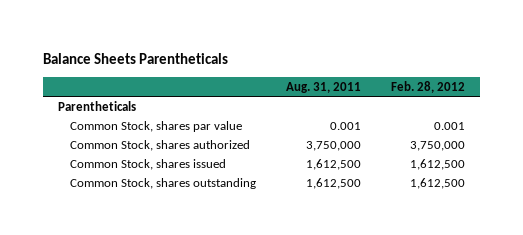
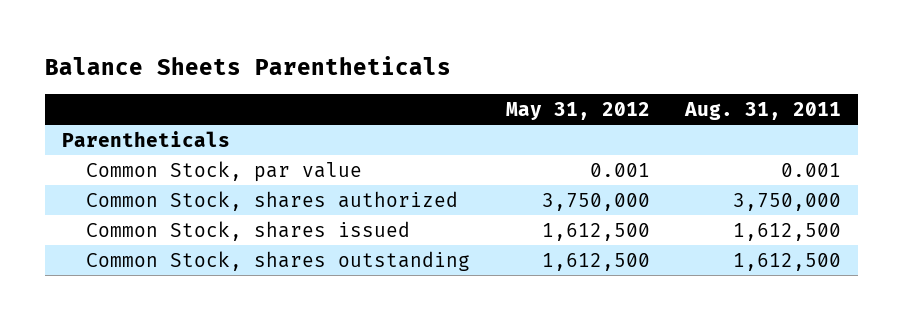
- | Aug. 31, 2011 | Feb. 28, 2012
+ | May 31, 2012 | Aug. 31, 2011
- Common Stock, shares par value | 0.001 | 0.001
+ Common Stock, par value | 0.001 | 0.001

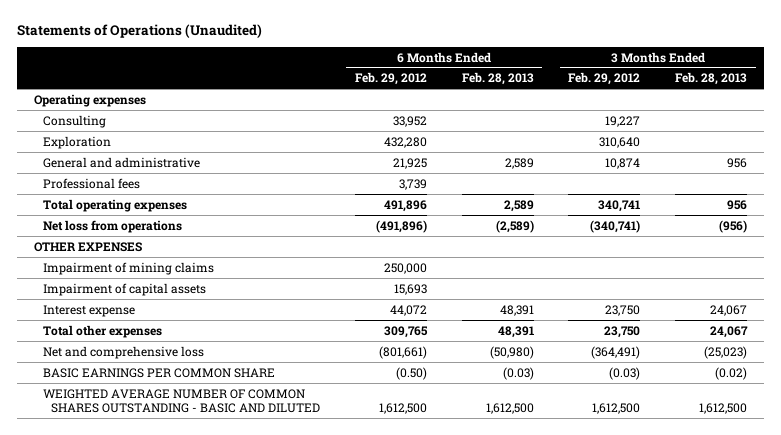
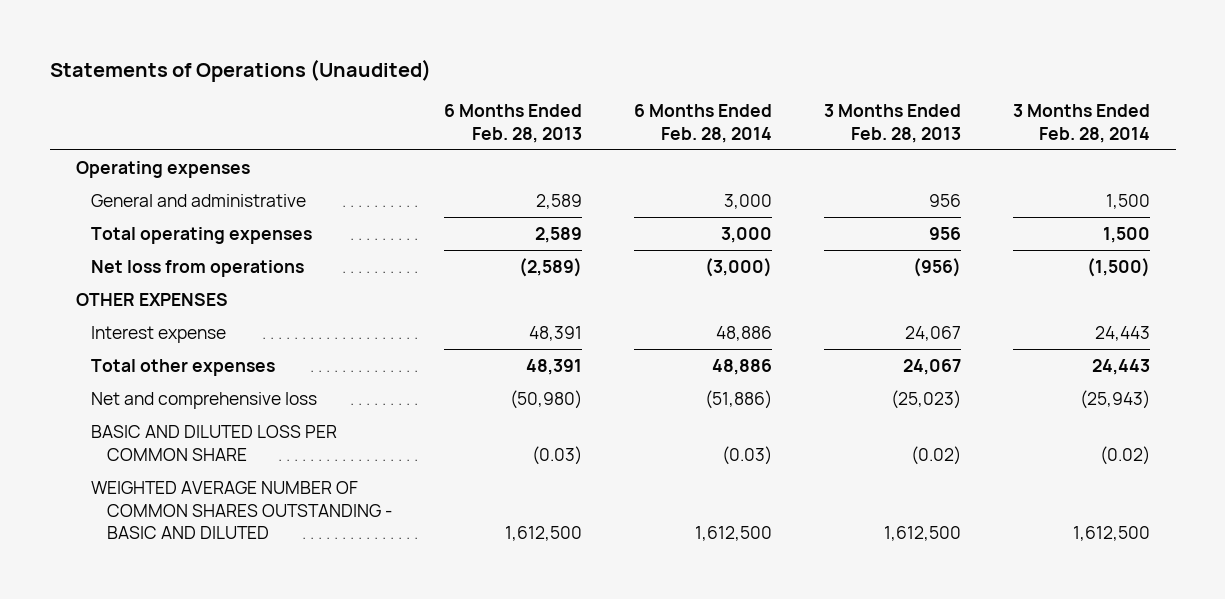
- | 6 Months Ended Feb. 29, 2012 | 6 Months Ended Feb. 28, 2013 | 3 Months Ended Feb. 29, 2012 | 3 Months Ended Feb. 28, 2013
+ | 6 Months Ended Feb. 28, 2013 | 6 Months Ended Feb. 28, 2014 | 3 Months Ended Feb. 28, 2013 | 3 Months Ended Feb. 28, 2014
- Consulting | 33,952 | | 19,227 |
- Exploration | 432,280 | | 310,640 |
- Professional fees | 3,739 | | |
- Impairment of mining claims | 250,000 | | |
- Impairment of capital assets | 15,693 | | |
- BASIC EARNINGS PER COMMON SHARE | (0.50) | (0.03) | (0.03) | (0.02)
+ BASIC AND DILUTED LOSS PER COMMON SHARE | (0.03) | (0.03) | (0.02) | (0.02)

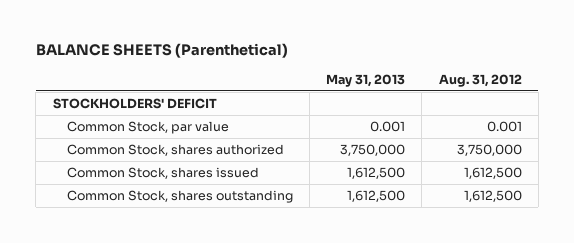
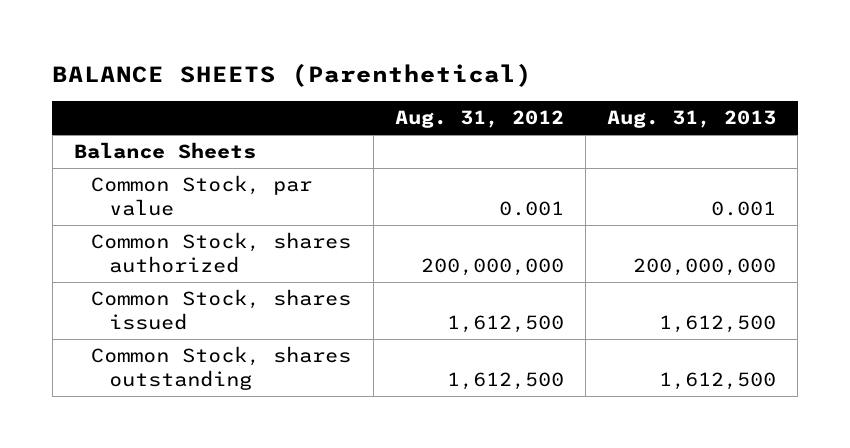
- | May 31, 2013 | Aug. 31, 2012
+ | Aug. 31, 2012 | Aug. 31, 2013
- STOCKHOLDERS' DEFICIT
+ Balance Sheets
- Common Stock, shares authorized | 3,750,000 | 3,750,000
+ Common Stock, shares authorized | 200,000,000 | 200,000,000

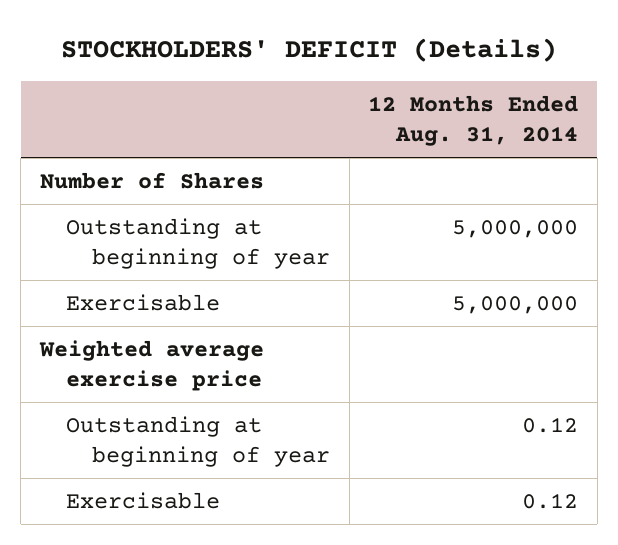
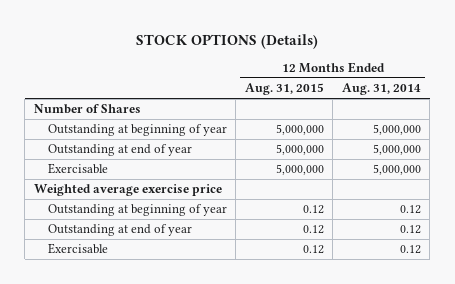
- STOCKHOLDERS' DEFICIT (Details)
+ STOCK OPTIONS (Details)
- | 12 Months Ended Aug. 31, 2014
+ | 12 Months Ended Aug. 31, 2015 | 12 Months Ended Aug. 31, 2014
+ Outstanding at end of year | 5,000,000 | 5,000,000
+ Outstanding at end of year | 0.12 | 0.12

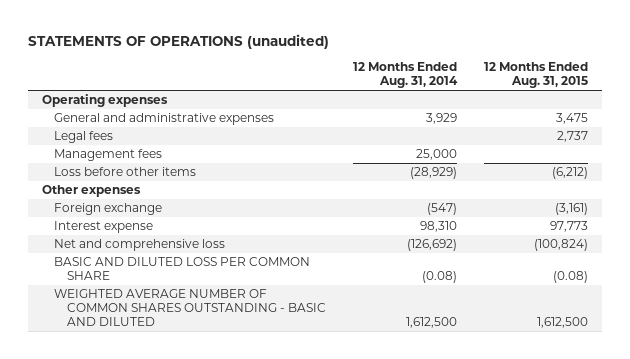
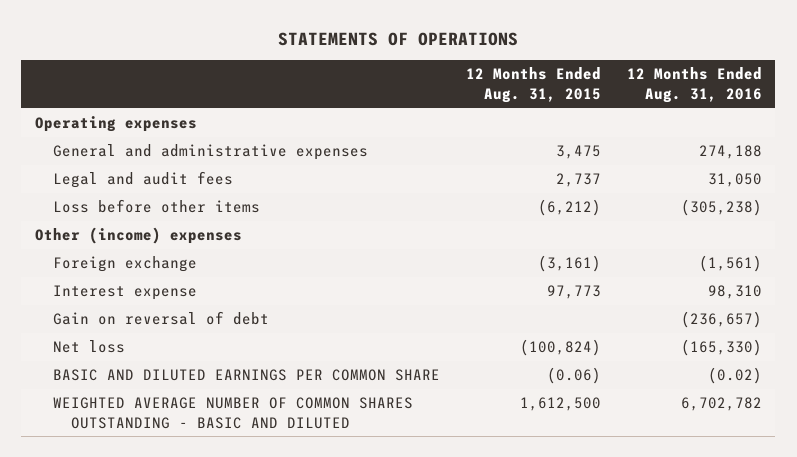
- STATEMENTS OF OPERATIONS (unaudited)
+ STATEMENTS OF OPERATIONS
- | 12 Months Ended Aug. 31, 2014 | 12 Months Ended Aug. 31, 2015
+ | 12 Months Ended Aug. 31, 2015 | 12 Months Ended Aug. 31, 2016
- Legal fees | | 2,737
- Management fees | 25,000 |
+ Legal and audit fees | 2,737 | 31,050
- Other expenses
+ Other (income) expenses
- Net and comprehensive loss | (126,692) | (100,824)
- BASIC AND DILUTED LOSS PER COMMON SHARE | (0.08) | (0.08)
+ Gain on reversal of debt | | (236,657)
+ Net loss | (100,824) | (165,330)
+ BASIC AND DILUTED EARNINGS PER COMMON SHARE | (0.06) | (0.02)

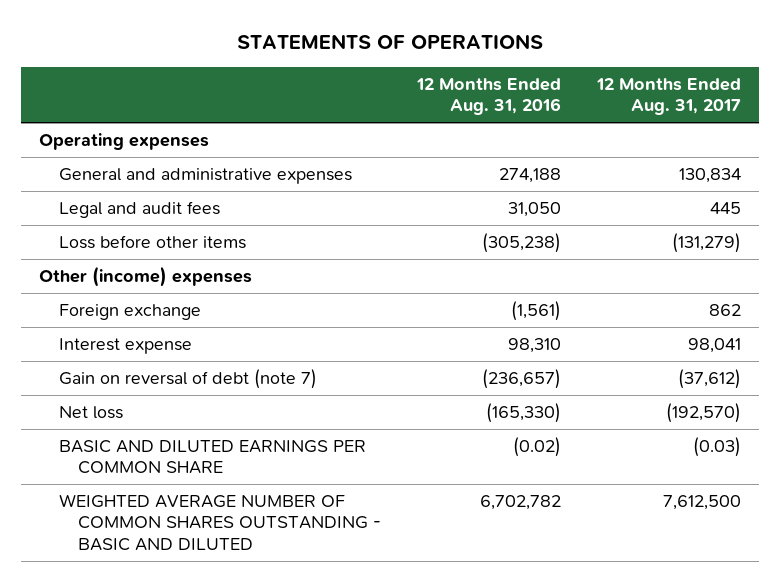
- | 12 Months Ended Aug. 31, 2015 | 12 Months Ended Aug. 31, 2016
+ | 12 Months Ended Aug. 31, 2016 | 12 Months Ended Aug. 31, 2017
- Gain on reversal of debt | | (236,657)
+ Gain on reversal of debt (note 7) | (236,657) | (37,612)

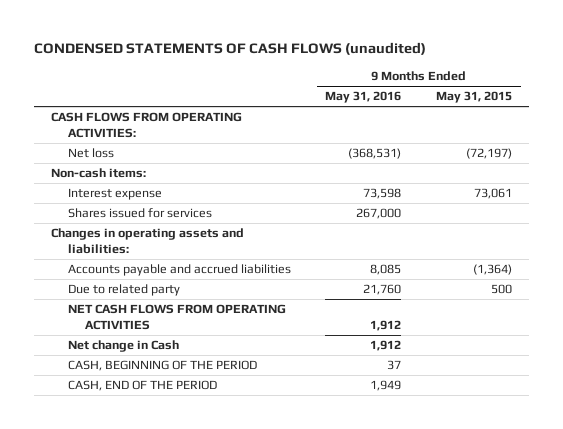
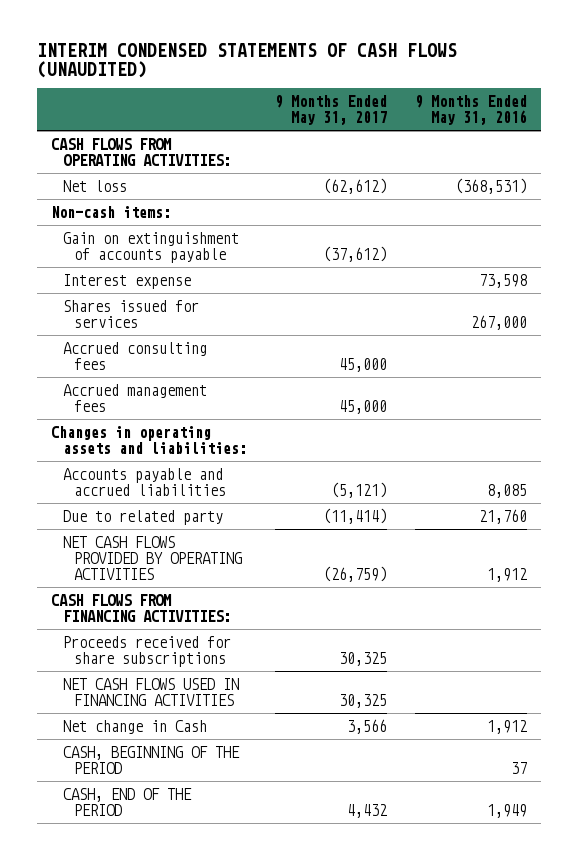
- CONDENSED STATEMENTS OF CASH FLOWS (unaudited)
+ INTERIM CONDENSED STATEMENTS OF CASH FLOWS (UNAUDITED)
- | 9 Months Ended May 31, 2016 | 9 Months Ended May 31, 2015
+ | 9 Months Ended May 31, 2017 | 9 Months Ended May 31, 2016
+ Gain on extinguishment of accounts payable | (37,612) |
+ Accrued consulting fees | 45,000 |
+ Accrued management fees | 45,000 |
- NET CASH FLOWS FROM OPERATING ACTIVITIES | 1,912 |
+ NET CASH FLOWS PROVIDED BY OPERATING ACTIVITIES | (26,759) | 1,912
+ CASH FLOWS FROM FINANCING ACTIVITIES:
+ Proceeds received for share subscriptions | 30,325 |
+ NET CASH FLOWS USED IN FINANCING ACTIVITIES | 30,325 |

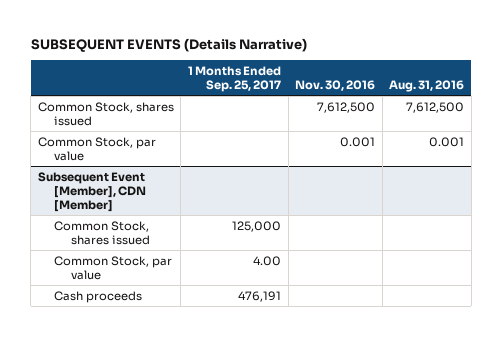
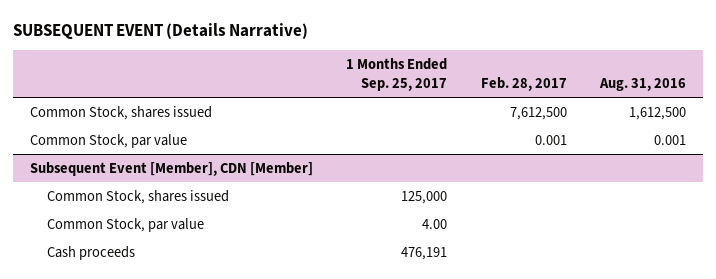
- SUBSEQUENT EVENTS (Details Narrative)
+ SUBSEQUENT EVENT (Details Narrative)
- | 1 Months Ended Sep. 25, 2017 | Nov. 30, 2016 | Aug. 31, 2016
+ | 1 Months Ended Sep. 25, 2017 | Feb. 28, 2017 | Aug. 31, 2016
- Common Stock, shares issued | | 7,612,500 | 7,612,500
+ Common Stock, shares issued | | 7,612,500 | 1,612,500

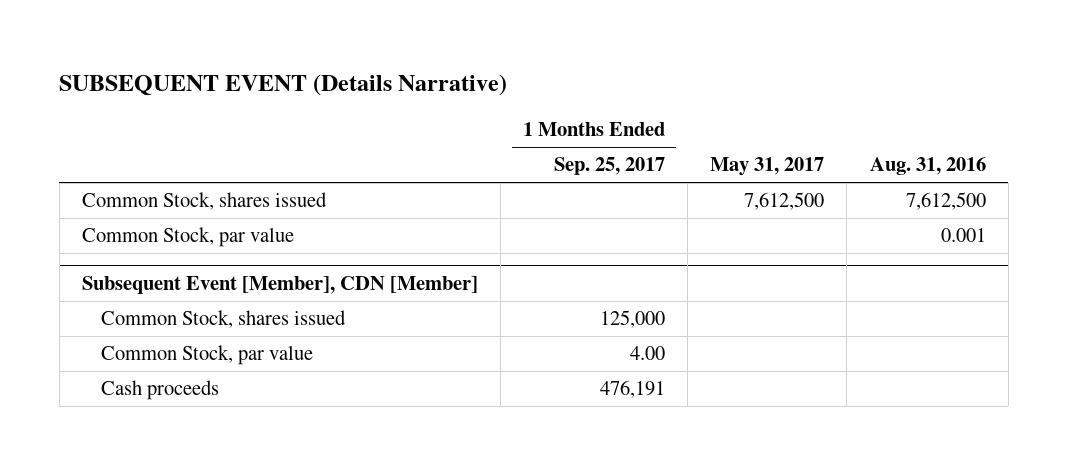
- | 1 Months Ended Sep. 25, 2017 | Feb. 28, 2017 | Aug. 31, 2016
+ | 1 Months Ended Sep. 25, 2017 | May 31, 2017 | Aug. 31, 2016
- Common Stock, shares issued | | 7,612,500 | 1,612,500
+ Common Stock, shares issued | | 7,612,500 | 7,612,500

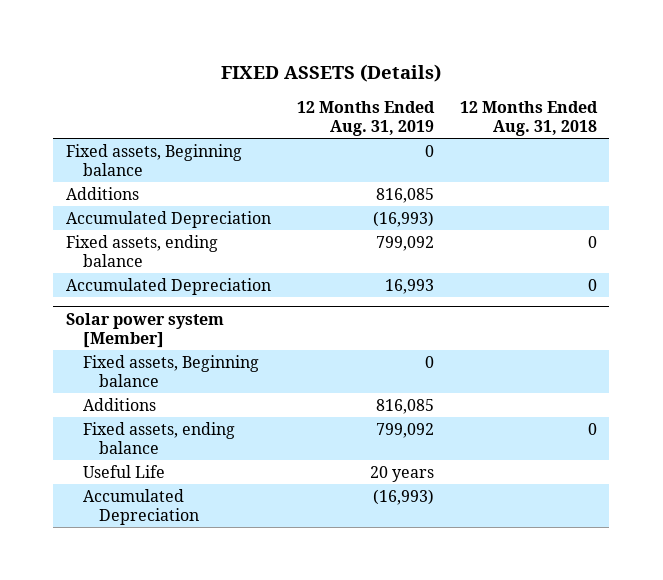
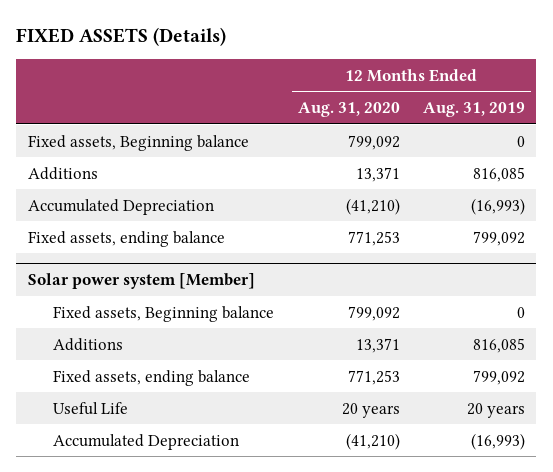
- | 12 Months Ended Aug. 31, 2019 | 12 Months Ended Aug. 31, 2018
+ | 12 Months Ended Aug. 31, 2020 | 12 Months Ended Aug. 31, 2019
- Accumulated Depreciation | 16,993 | 0

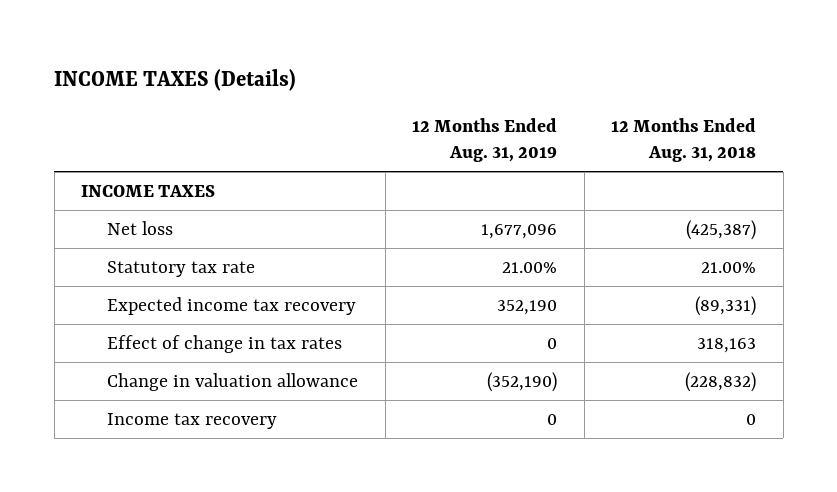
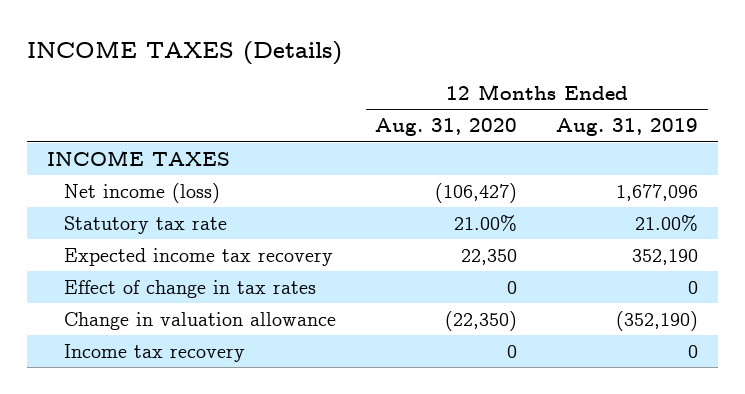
- | 12 Months Ended Aug. 31, 2019 | 12 Months Ended Aug. 31, 2018
+ | 12 Months Ended Aug. 31, 2020 | 12 Months Ended Aug. 31, 2019
- Net loss | 1,677,096 | (425,387)
+ Net income (loss) | (106,427) | 1,677,096

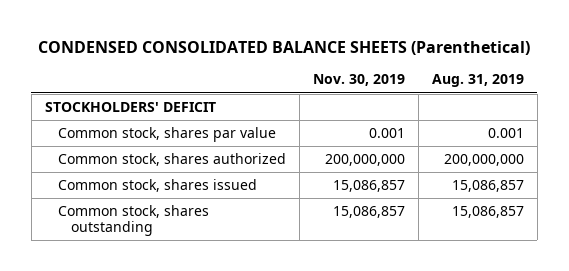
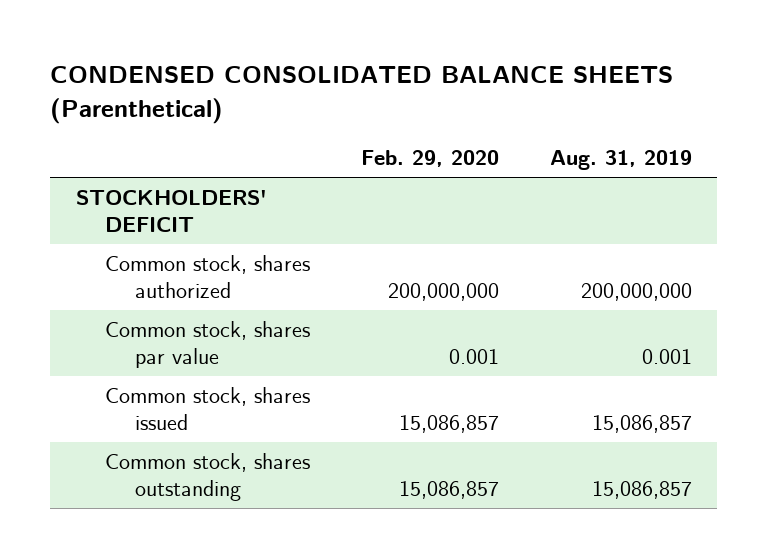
- | Nov. 30, 2019 | Aug. 31, 2019
+ | Feb. 29, 2020 | Aug. 31, 2019
moved down: Common stock, shares par value | 0.001 | 0.001

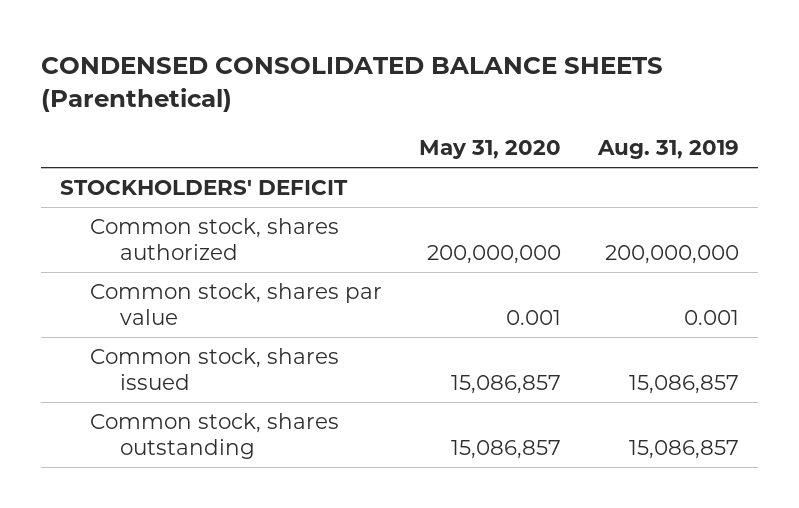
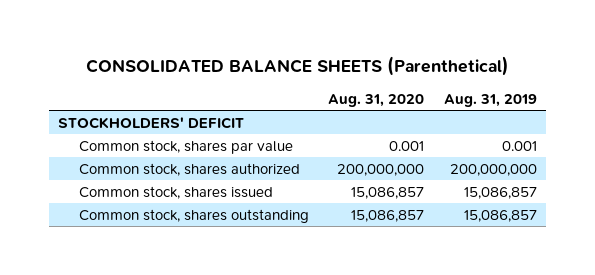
- CONDENSED CONSOLIDATED BALANCE SHEETS (Parenthetical)
+ CONSOLIDATED BALANCE SHEETS (Parenthetical)
- | May 31, 2020 | Aug. 31, 2019
+ | Aug. 31, 2020 | Aug. 31, 2019
moved down: Common stock, shares authorized | 200,000,000 | 200,000,000

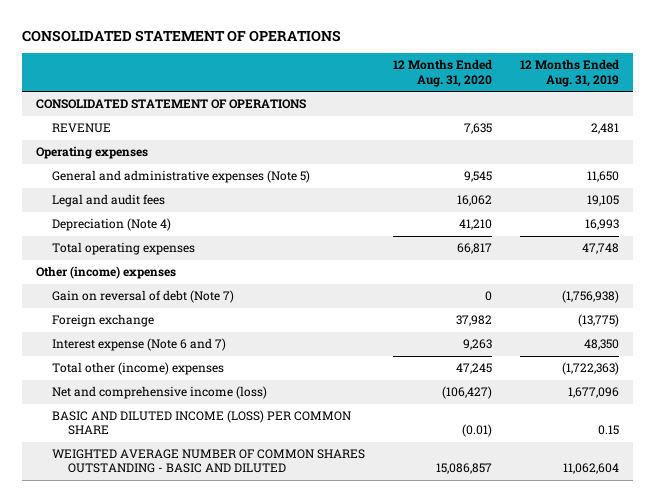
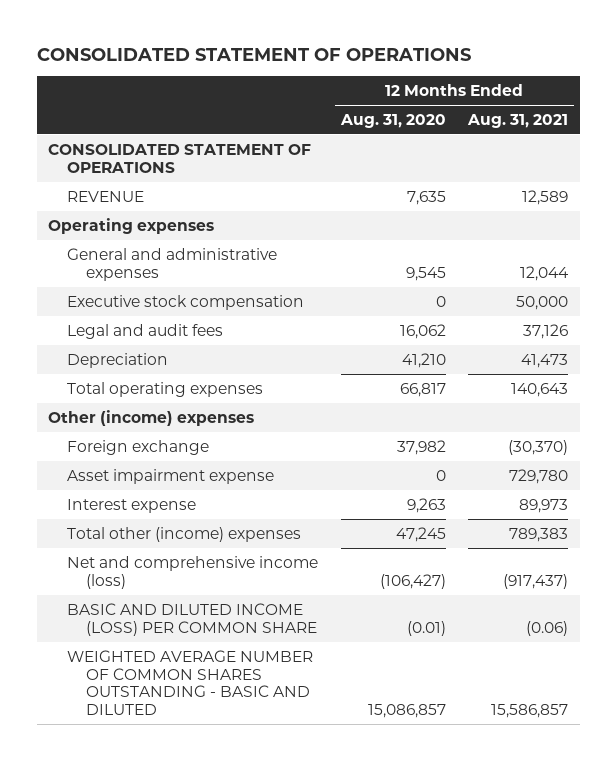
- | 12 Months Ended Aug. 31, 2020 | 12 Months Ended Aug. 31, 2019
+ | 12 Months Ended Aug. 31, 2020 | 12 Months Ended Aug. 31, 2021
- General and administrative expenses (Note 5) | 9,545 | 11,650
+ General and administrative expenses | 9,545 | 12,044
+ Executive stock compensation | 0 | 50,000
- Depreciation (Note 4) | 41,210 | 16,993
+ Depreciation | 41,210 | 41,473
- Gain on reversal of debt (Note 7) | 0 | (1,756,938)
- Interest expense (Note 6 and 7) | 9,263 | 48,350
+ Asset impairment expense | 0 | 729,780
+ Interest expense | 9,263 | 89,973

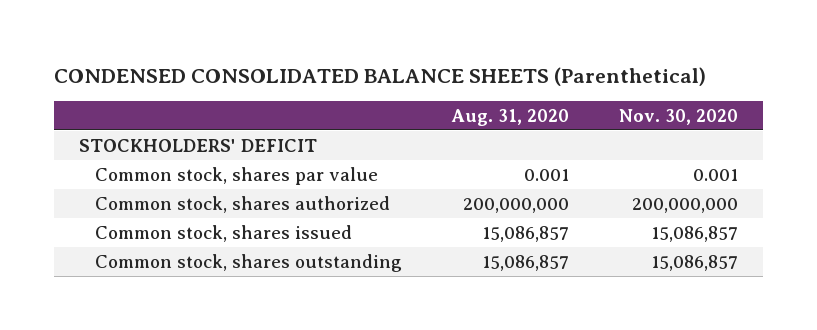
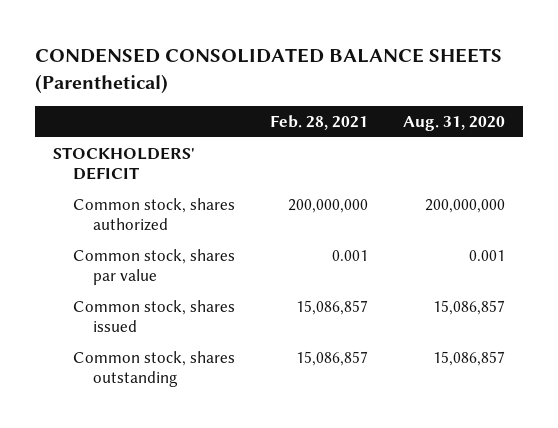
- | Aug. 31, 2020 | Nov. 30, 2020
+ | Feb. 28, 2021 | Aug. 31, 2020
moved down: Common stock, shares par value | 0.001 | 0.001

